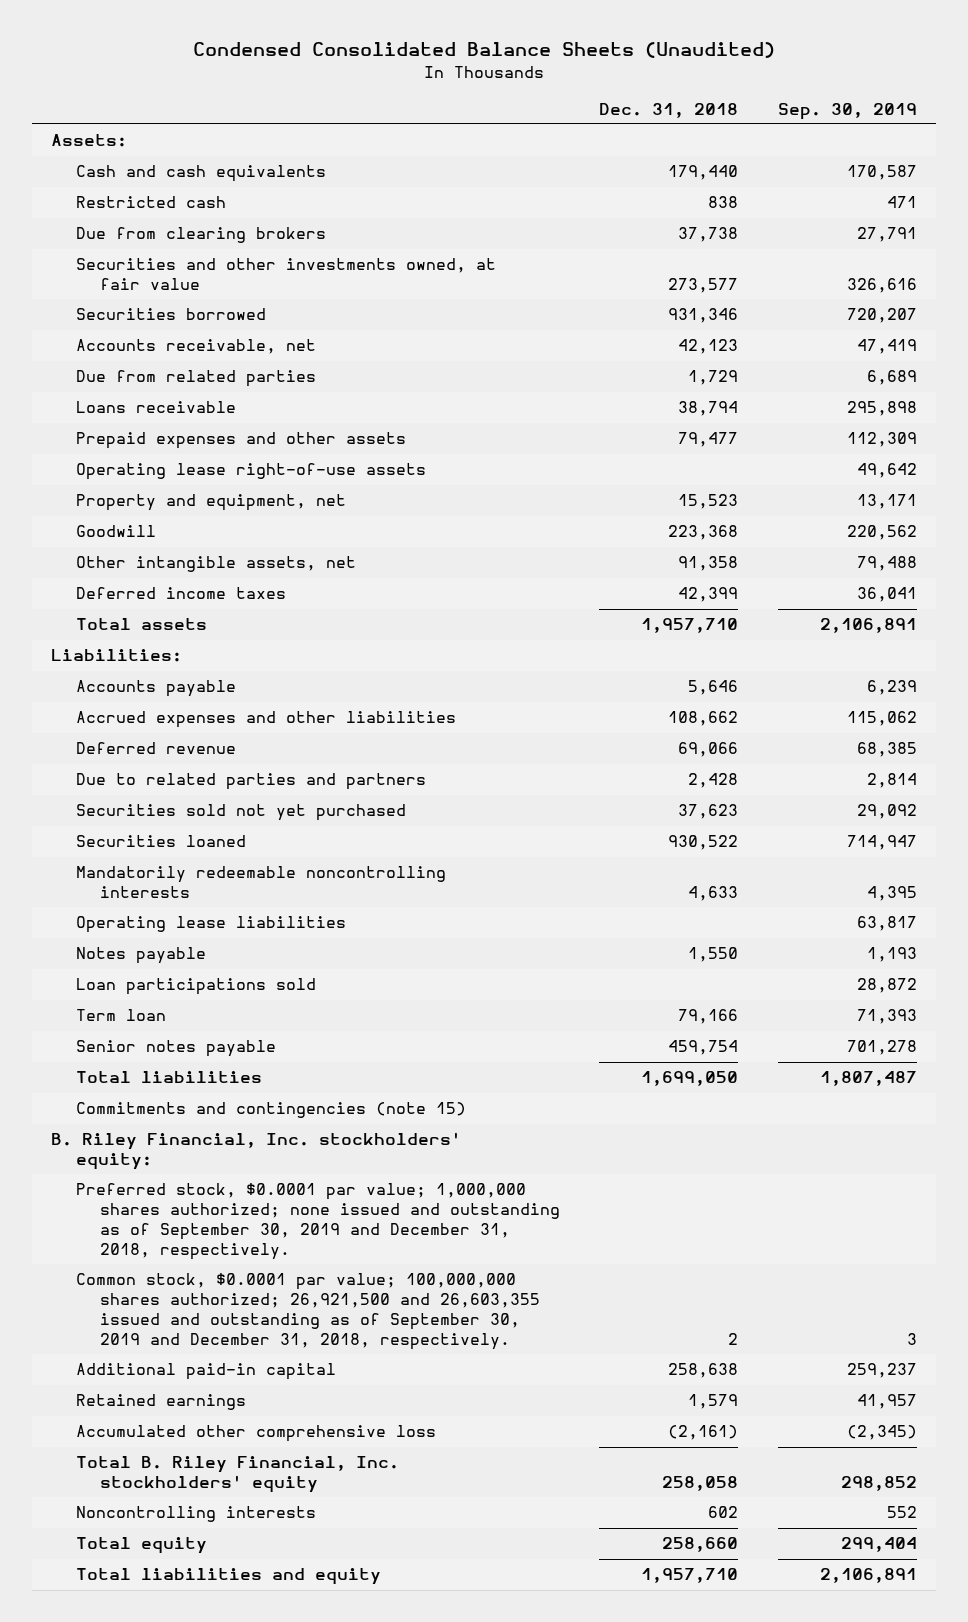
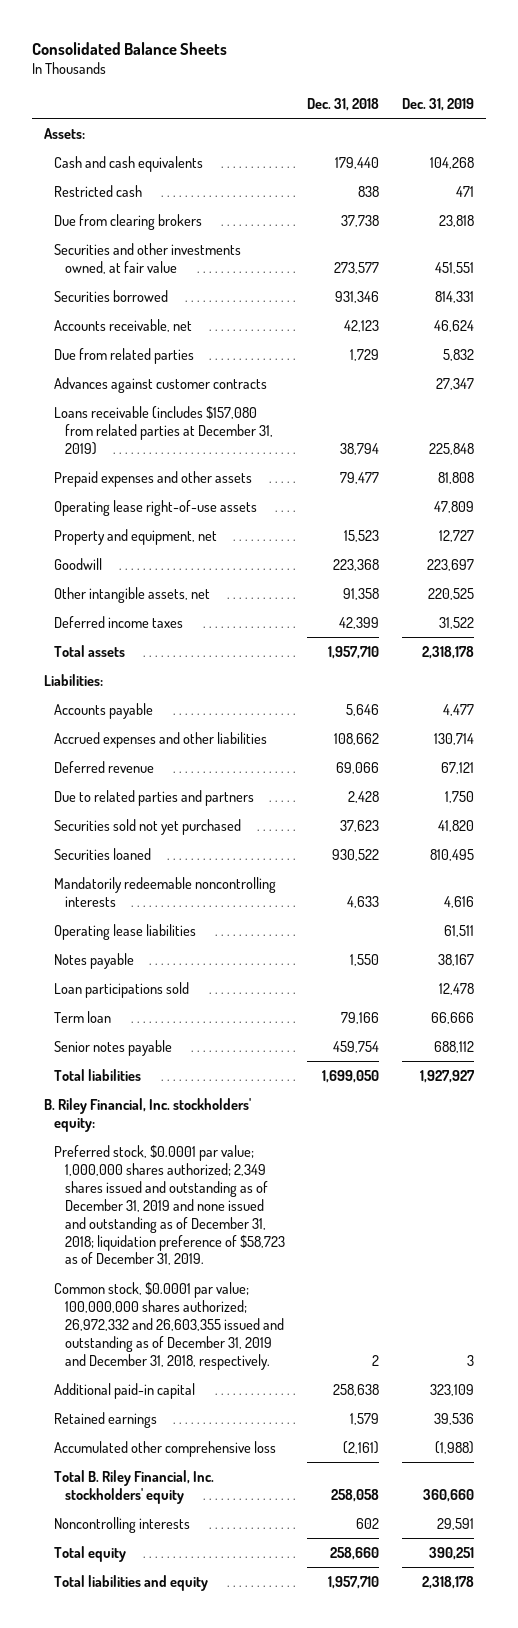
- Condensed Consolidated Balance Sheets (Unaudited)
+ Consolidated Balance Sheets
- | Dec. 31, 2018 | Sep. 30, 2019
+ | Dec. 31, 2018 | Dec. 31, 2019
- Loans receivable | 38,794 | 295,898
+ Advances against customer contracts | | 27,347
+ Loans receivable (includes $157,080 from related parties at December 31, 2019) | 38,794 | 225,848
- Commitments and contingencies (note 15)
- Preferred stock, $0.0001 par value; 1,000,000 shares authorized; none issued and outstanding as of September 30, 2019 and December 31, 2018, respectively.
- Common stock, $0.0001 par value; 100,000,000 shares authorized; 26,921,500 and 26,603,355 issued and outstanding as of September 30, 2019 and December 31, 2018, respectively. | 2 | 3
+ Preferred stock, $0.0001 par value; 1,000,000 shares authorized; 2,349 shares issued and outstanding as of December 31, 2019 and none issued and outstanding as of December 31, 2018; liquidation preference of $58,723 as of December 31, 2019.
+ Common stock, $0.0001 par value; 100,000,000 shares authorized; 26,972,332 and 26,603,355 issued and outstanding as of December 31, 2019 and December 31, 2018, respectively. | 2 | 3

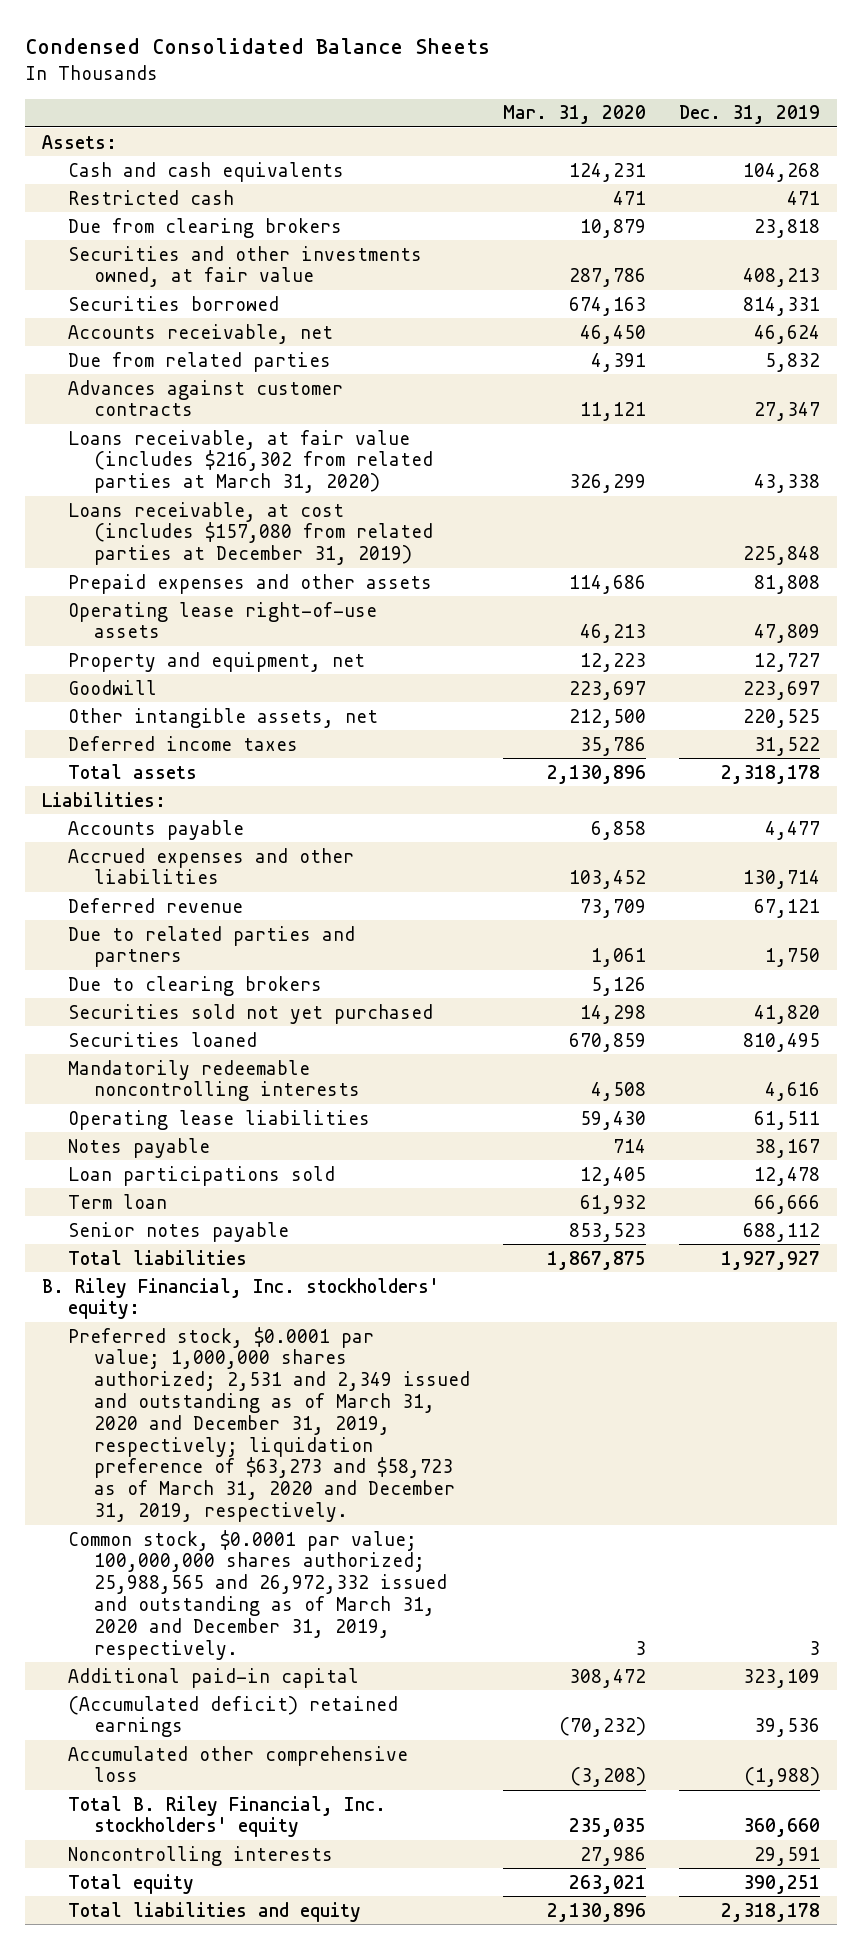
- Consolidated Balance Sheets
+ Condensed Consolidated Balance Sheets
- | Dec. 31, 2018 | Dec. 31, 2019
+ | Mar. 31, 2020 | Dec. 31, 2019
- Securities and other investments owned, at fair value | 273,577 | 451,551
+ Securities and other investments owned, at fair value | 287,786 | 408,213
- Loans receivable (includes $157,080 from related parties at December 31, 2019) | 38,794 | 225,848
+ Loans receivable, at fair value (includes $216,302 from related parties at March 31, 2020) | 326,299 | 43,338
+ Loans receivable, at cost (includes $157,080 from related parties at December 31, 2019) | | 225,848
+ Due to clearing brokers | 5,126 |
- Preferred stock, $0.0001 par value; 1,000,000 shares authorized; 2,349 shares issued and outstanding as of December 31, 2019 and none issued and outstanding as of December 31, 2018; liquidation preference of $58,723 as of December 31, 2019.
- Common stock, $0.0001 par value; 100,000,000 shares authorized; 26,972,332 and 26,603,355 issued and outstanding as of December 31, 2019 and December 31, 2018, respectively. | 2 | 3
+ Preferred stock, $0.0001 par value; 1,000,000 shares authorized; 2,531 and 2,349 issued and outstanding as of March 31, 2020 and December 31, 2019, respectively; liquidation preference of $63,273 and $58,723 as of March 31, 2020 and December 31, 2019, respectively.
+ Common stock, $0.0001 par value; 100,000,000 shares authorized; 25,988,565 and 26,972,332 issued and outstanding as of March 31, 2020 and December 31, 2019, respectively. | 3 | 3
- Retained earnings | 1,579 | 39,536
+ (Accumulated deficit) retained earnings | (70,232) | 39,536

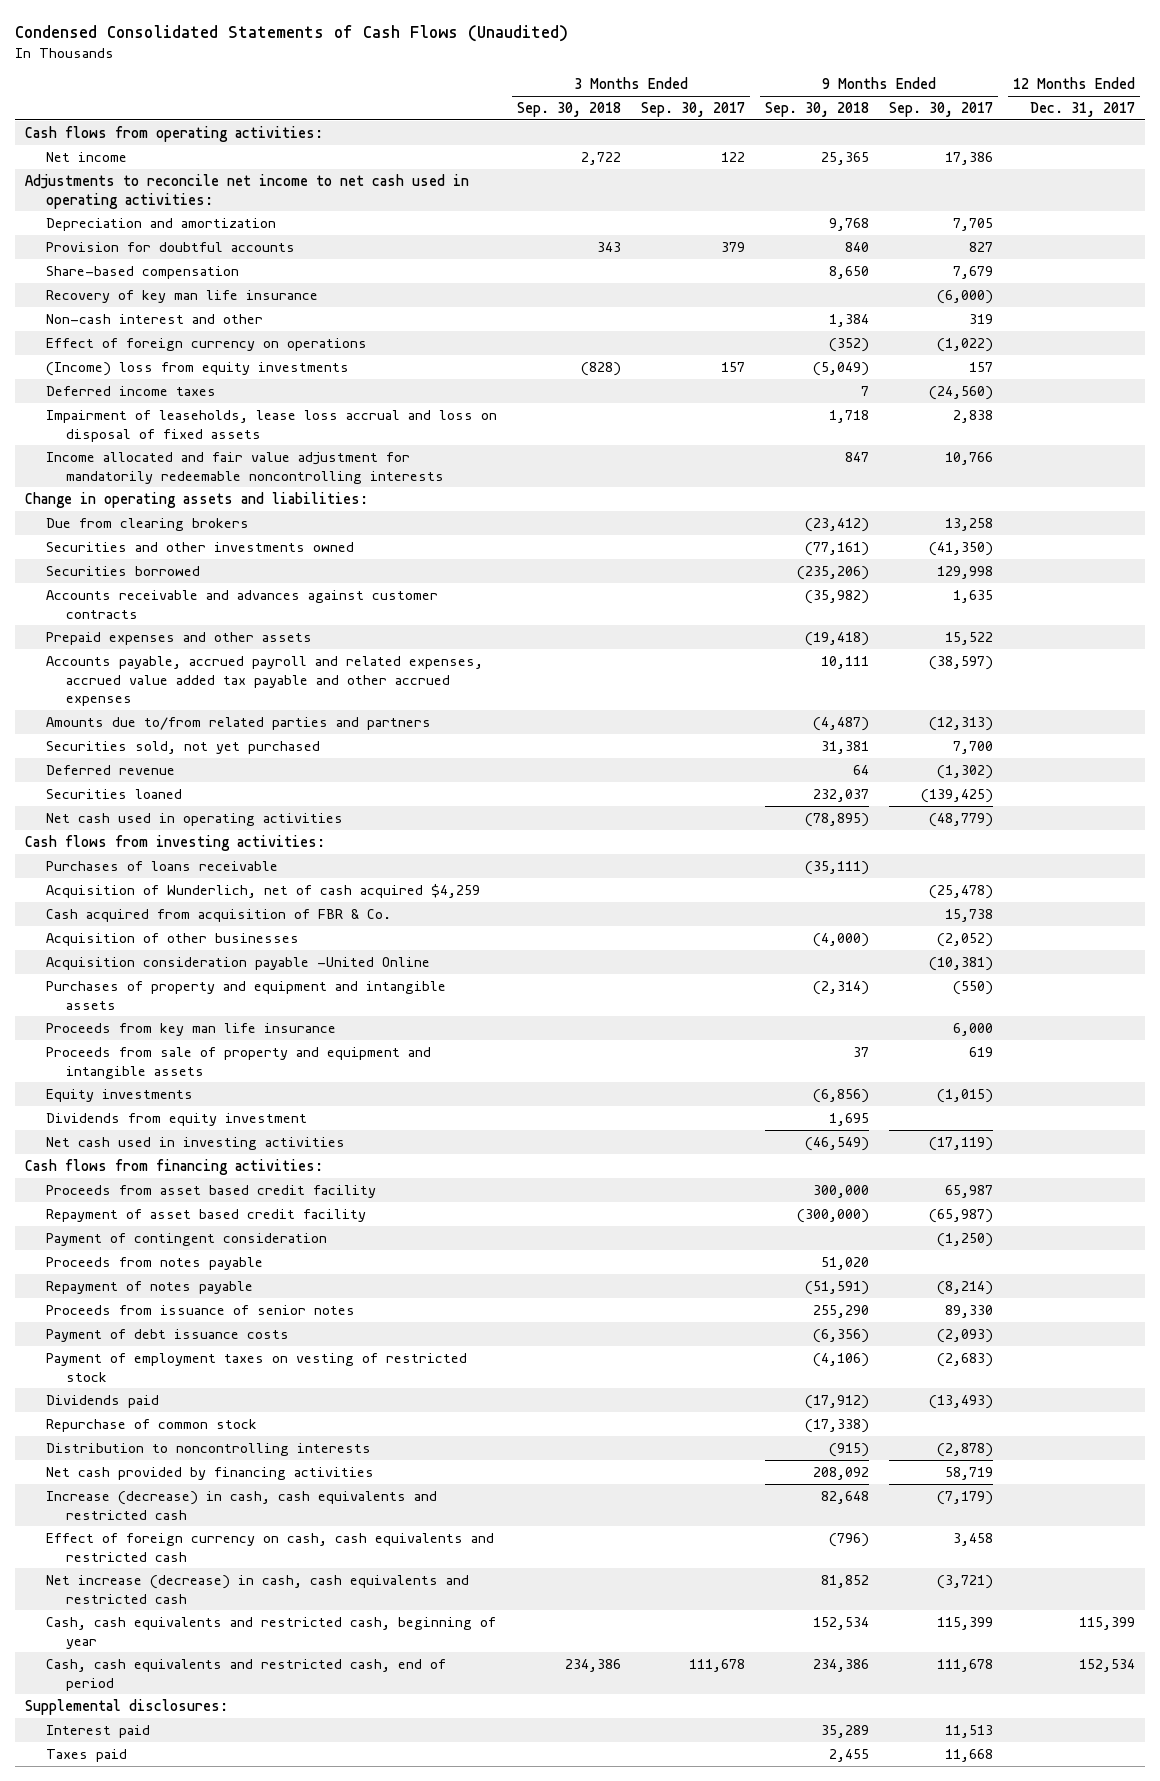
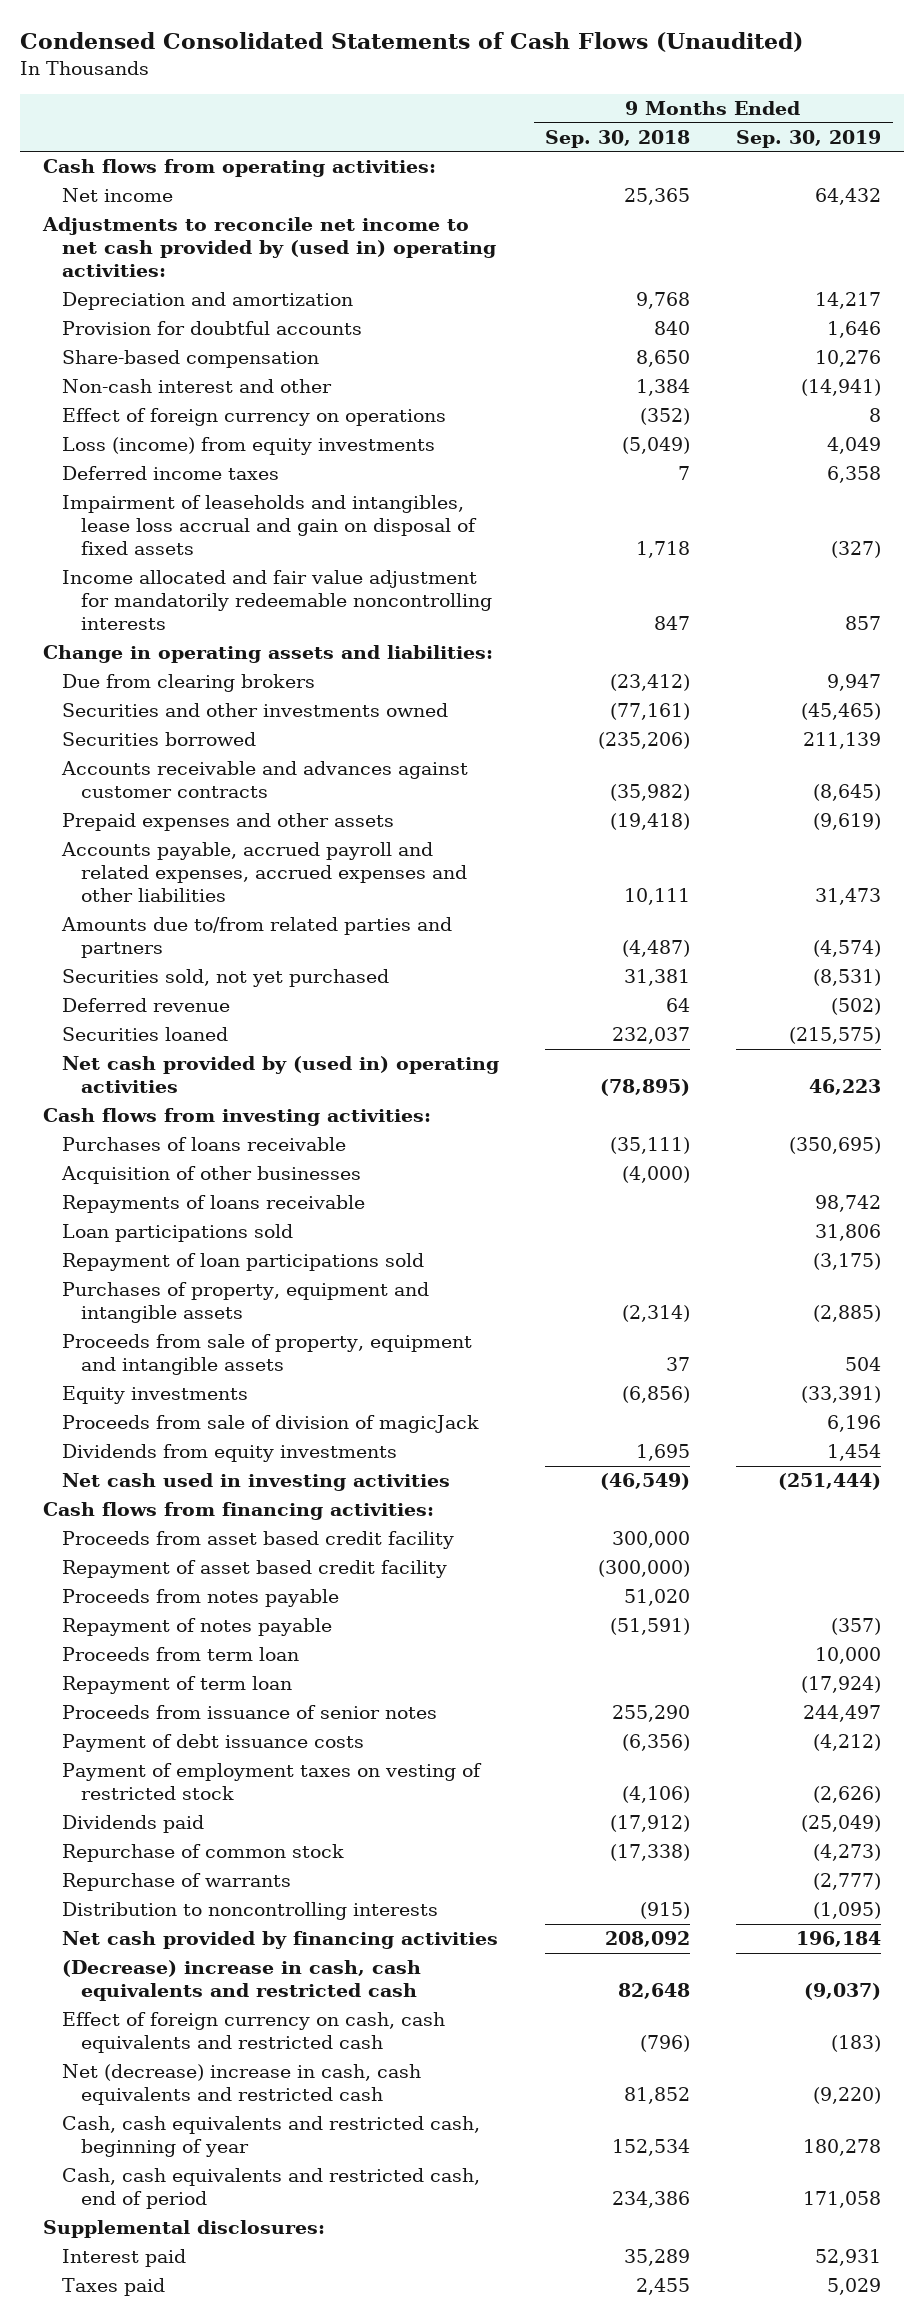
- | 3 Months Ended Sep. 30, 2018 | 3 Months Ended Sep. 30, 2017 | 9 Months Ended Sep. 30, 2018 | 9 Months Ended Sep. 30, 2017 | 12 Months Ended Dec. 31, 2017
+ | 9 Months Ended Sep. 30, 2018 | 9 Months Ended Sep. 30, 2019
- Adjustments to reconcile net income to net cash used in operating activities:
+ Adjustments to reconcile net income to net cash provided by (used in) operating activities:
- Recovery of key man life insurance | | | | (6,000) |
- (Income) loss from equity investments | (828) | 157 | (5,049) | 157 |
+ Loss (income) from equity investments | (5,049) | 4,049
- Impairment of leaseholds, lease loss accrual and loss on disposal of fixed assets | | | 1,718 | 2,838 |
+ Impairment of leaseholds and intangibles, lease loss accrual and gain on disposal of fixed assets | 1,718 | (327)
- Accounts payable, accrued payroll and related expenses, accrued value added tax payable and other accrued expenses | | | 10,111 | (38,597) |
+ Accounts payable, accrued payroll and related expenses, accrued expenses and other liabilities | 10,111 | 31,473
- Net cash used in operating activities | | | (78,895) | (48,779) |
+ Net cash provided by (used in) operating activities | (78,895) | 46,223
- Acquisition of Wunderlich, net of cash acquired $4,259 | | | | (25,478) |
- Cash acquired from acquisition of FBR & Co. | | | | 15,738 |
- Acquisition consideration payable -United Online | | | | (10,381) |
- Purchases of property and equipment and intangible assets | | | (2,314) | (550) |
- Proceeds from key man life insurance | | | | 6,000 |
- Proceeds from sale of property and equipment and intangible assets | | | 37 | 619 |
+ Repayments of loans receivable | | 98,742
+ Loan participations sold | | 31,806
+ Repayment of loan participations sold | | (3,175)
+ Purchases of property, equipment and intangible assets | (2,314) | (2,885)
+ Proceeds from sale of property, equipment and intangible assets | 37 | 504
- Dividends from equity investment | | | 1,695 | |
+ Proceeds from sale of division of magicJack | | 6,196
+ Dividends from equity investments | 1,695 | 1,454
- Payment of contingent consideration | | | | (1,250) |
+ Proceeds from term loan | | 10,000
+ Repayment of term loan | | (17,924)
+ Repurchase of warrants | | (2,777)
- Increase (decrease) in cash, cash equivalents and restricted cash | | | 82,648 | (7,179) |
+ (Decrease) increase in cash, cash equivalents and restricted cash | 82,648 | (9,037)
- Net increase (decrease) in cash, cash equivalents and restricted cash | | | 81,852 | (3,721) |
+ Net (decrease) increase in cash, cash equivalents and restricted cash | 81,852 | (9,220)

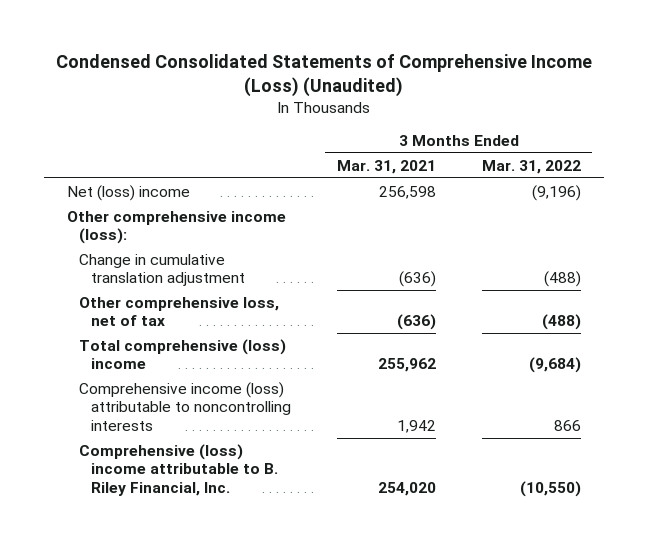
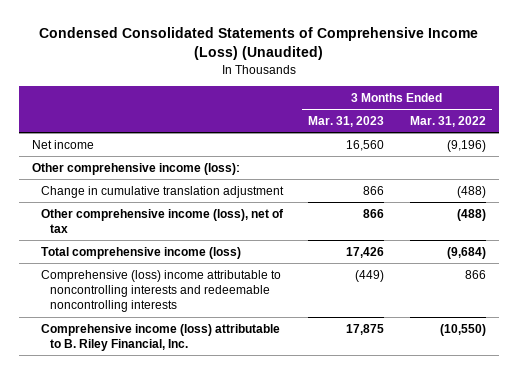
- | 3 Months Ended Mar. 31, 2021 | 3 Months Ended Mar. 31, 2022
+ | 3 Months Ended Mar. 31, 2023 | 3 Months Ended Mar. 31, 2022
- Net (loss) income | 256,598 | (9,196)
+ Net income | 16,560 | (9,196)
- Other comprehensive loss, net of tax | (636) | (488)
- Total comprehensive (loss) income | 255,962 | (9,684)
- Comprehensive income (loss) attributable to noncontrolling interests | 1,942 | 866
- Comprehensive (loss) income attributable to B. Riley Financial, Inc. | 254,020 | (10,550)
+ Other comprehensive income (loss), net of tax | 866 | (488)
+ Total comprehensive income (loss) | 17,426 | (9,684)
+ Comprehensive (loss) income attributable to noncontrolling interests and redeemable noncontrolling interests | (449) | 866
+ Comprehensive income (loss) attributable to B. Riley Financial, Inc. | 17,875 | (10,550)

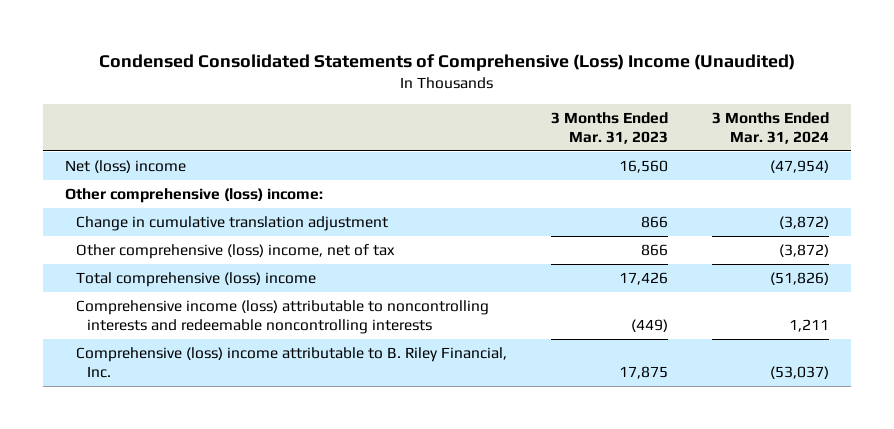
- Condensed Consolidated Statements of Comprehensive Income (Loss) (Unaudited)
+ Condensed Consolidated Statements of Comprehensive (Loss) Income (Unaudited)
- | 3 Months Ended Mar. 31, 2023 | 3 Months Ended Mar. 31, 2022
+ | 3 Months Ended Mar. 31, 2023 | 3 Months Ended Mar. 31, 2024
- Net income | 16,560 | (9,196)
- Other comprehensive income (loss):
+ Net (loss) income | 16,560 | (47,954)
+ Other comprehensive (loss) income:
- Other comprehensive income (loss), net of tax | 866 | (488)
- Total comprehensive income (loss) | 17,426 | (9,684)
- Comprehensive (loss) income attributable to noncontrolling interests and redeemable noncontrolling interests | (449) | 866
- Comprehensive income (loss) attributable to B. Riley Financial, Inc. | 17,875 | (10,550)
+ Other comprehensive (loss) income, net of tax | 866 | (3,872)
+ Total comprehensive (loss) income | 17,426 | (51,826)
+ Comprehensive income (loss) attributable to noncontrolling interests and redeemable noncontrolling interests | (449) | 1,211
+ Comprehensive (loss) income attributable to B. Riley Financial, Inc. | 17,875 | (53,037)

